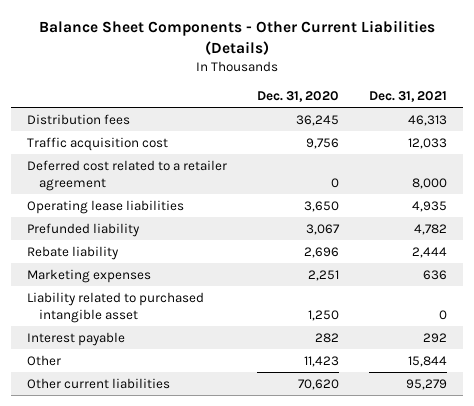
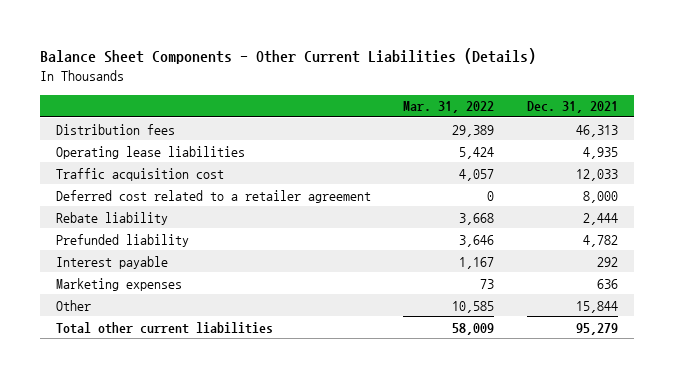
- | Dec. 31, 2020 | Dec. 31, 2021
+ | Mar. 31, 2022 | Dec. 31, 2021
moved up: Operating lease liabilities | 5,424 | 4,935
- Liability related to purchased intangible asset | 1,250 | 0
moved down: Prefunded liability | 3,646 | 4,782
moved down: Marketing expenses | 73 | 636
- Other current liabilities | 70,620 | 95,279
+ Total other current liabilities | 58,009 | 95,279

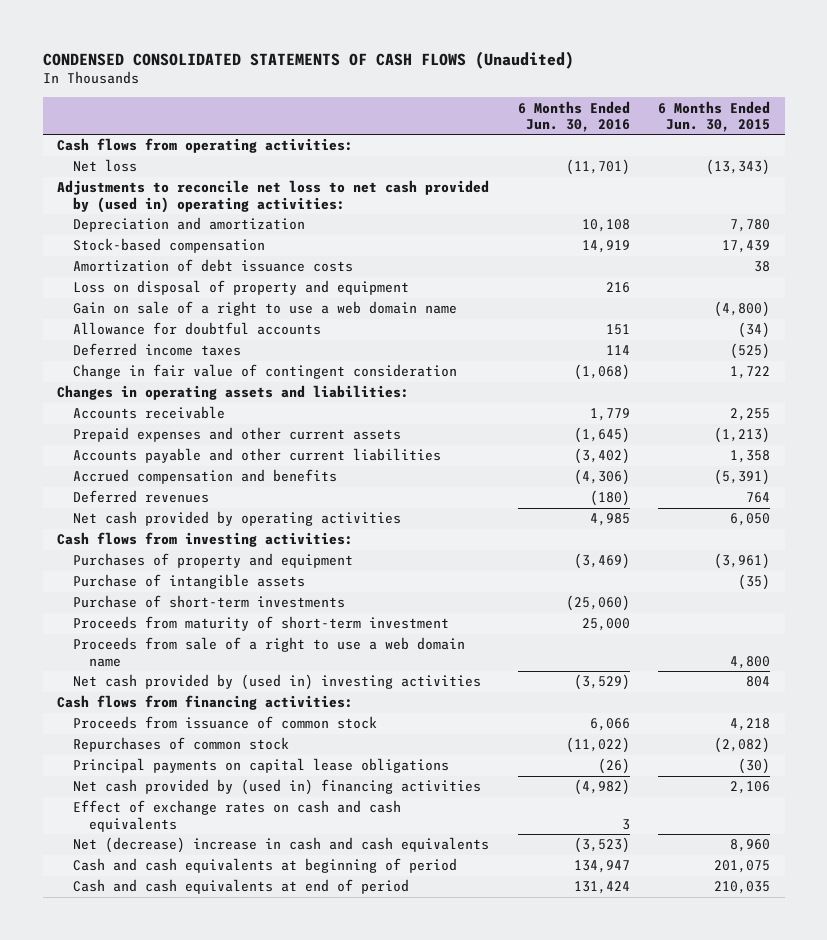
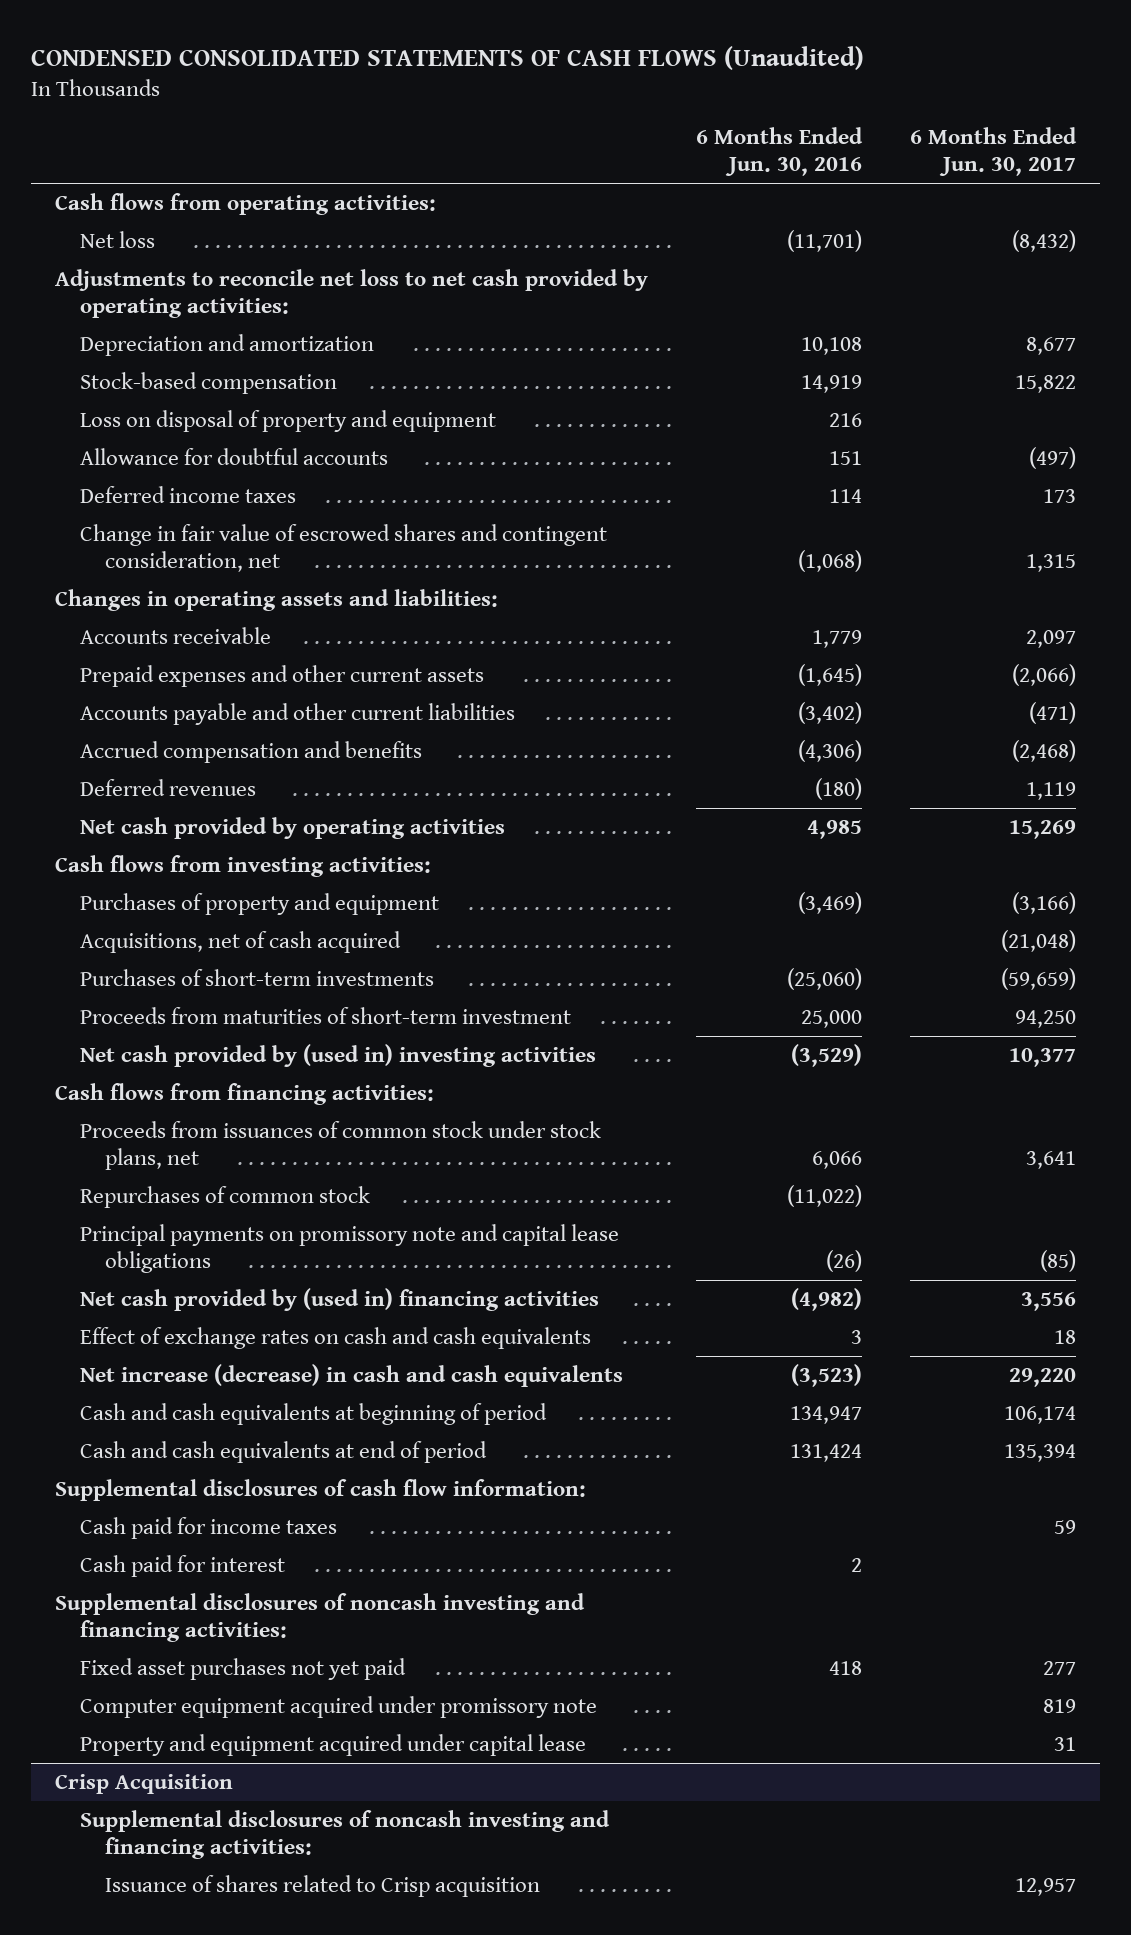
- | 6 Months Ended Jun. 30, 2016 | 6 Months Ended Jun. 30, 2015
+ | 6 Months Ended Jun. 30, 2016 | 6 Months Ended Jun. 30, 2017
- Adjustments to reconcile net loss to net cash provided by (used in) operating activities:
+ Adjustments to reconcile net loss to net cash provided by operating activities:
- Amortization of debt issuance costs | | 38
- Gain on sale of a right to use a web domain name | | (4,800)
- Change in fair value of contingent consideration | (1,068) | 1,722
+ Change in fair value of escrowed shares and contingent consideration, net | (1,068) | 1,315
- Purchase of intangible assets | | (35)
- Purchase of short-term investments | (25,060) |
- Proceeds from maturity of short-term investment | 25,000 |
- Proceeds from sale of a right to use a web domain name | | 4,800
+ Acquisitions, net of cash acquired | | (21,048)
+ Purchases of short-term investments | (25,060) | (59,659)
+ Proceeds from maturities of short-term investment | 25,000 | 94,250
- Proceeds from issuance of common stock | 6,066 | 4,218
+ Proceeds from issuances of common stock under stock plans, net | 6,066 | 3,641
- Principal payments on capital lease obligations | (26) | (30)
+ Principal payments on promissory note and capital lease obligations | (26) | (85)
- Net (decrease) increase in cash and cash equivalents | (3,523) | 8,960
+ Net increase (decrease) in cash and cash equivalents | (3,523) | 29,220
+ Supplemental disclosures of cash flow information:
+ Cash paid for income taxes | | 59
+ Cash paid for interest | 2 |
+ Supplemental disclosures of noncash investing and financing activities:
+ Fixed asset purchases not yet paid | 418 | 277
+ Computer equipment acquired under promissory note | | 819
+ Property and equipment acquired under capital lease | | 31
+ Crisp Acquisition
+ Supplemental disclosures of noncash investing and financing activities:
+ Issuance of shares related to Crisp acquisition | | 12,957

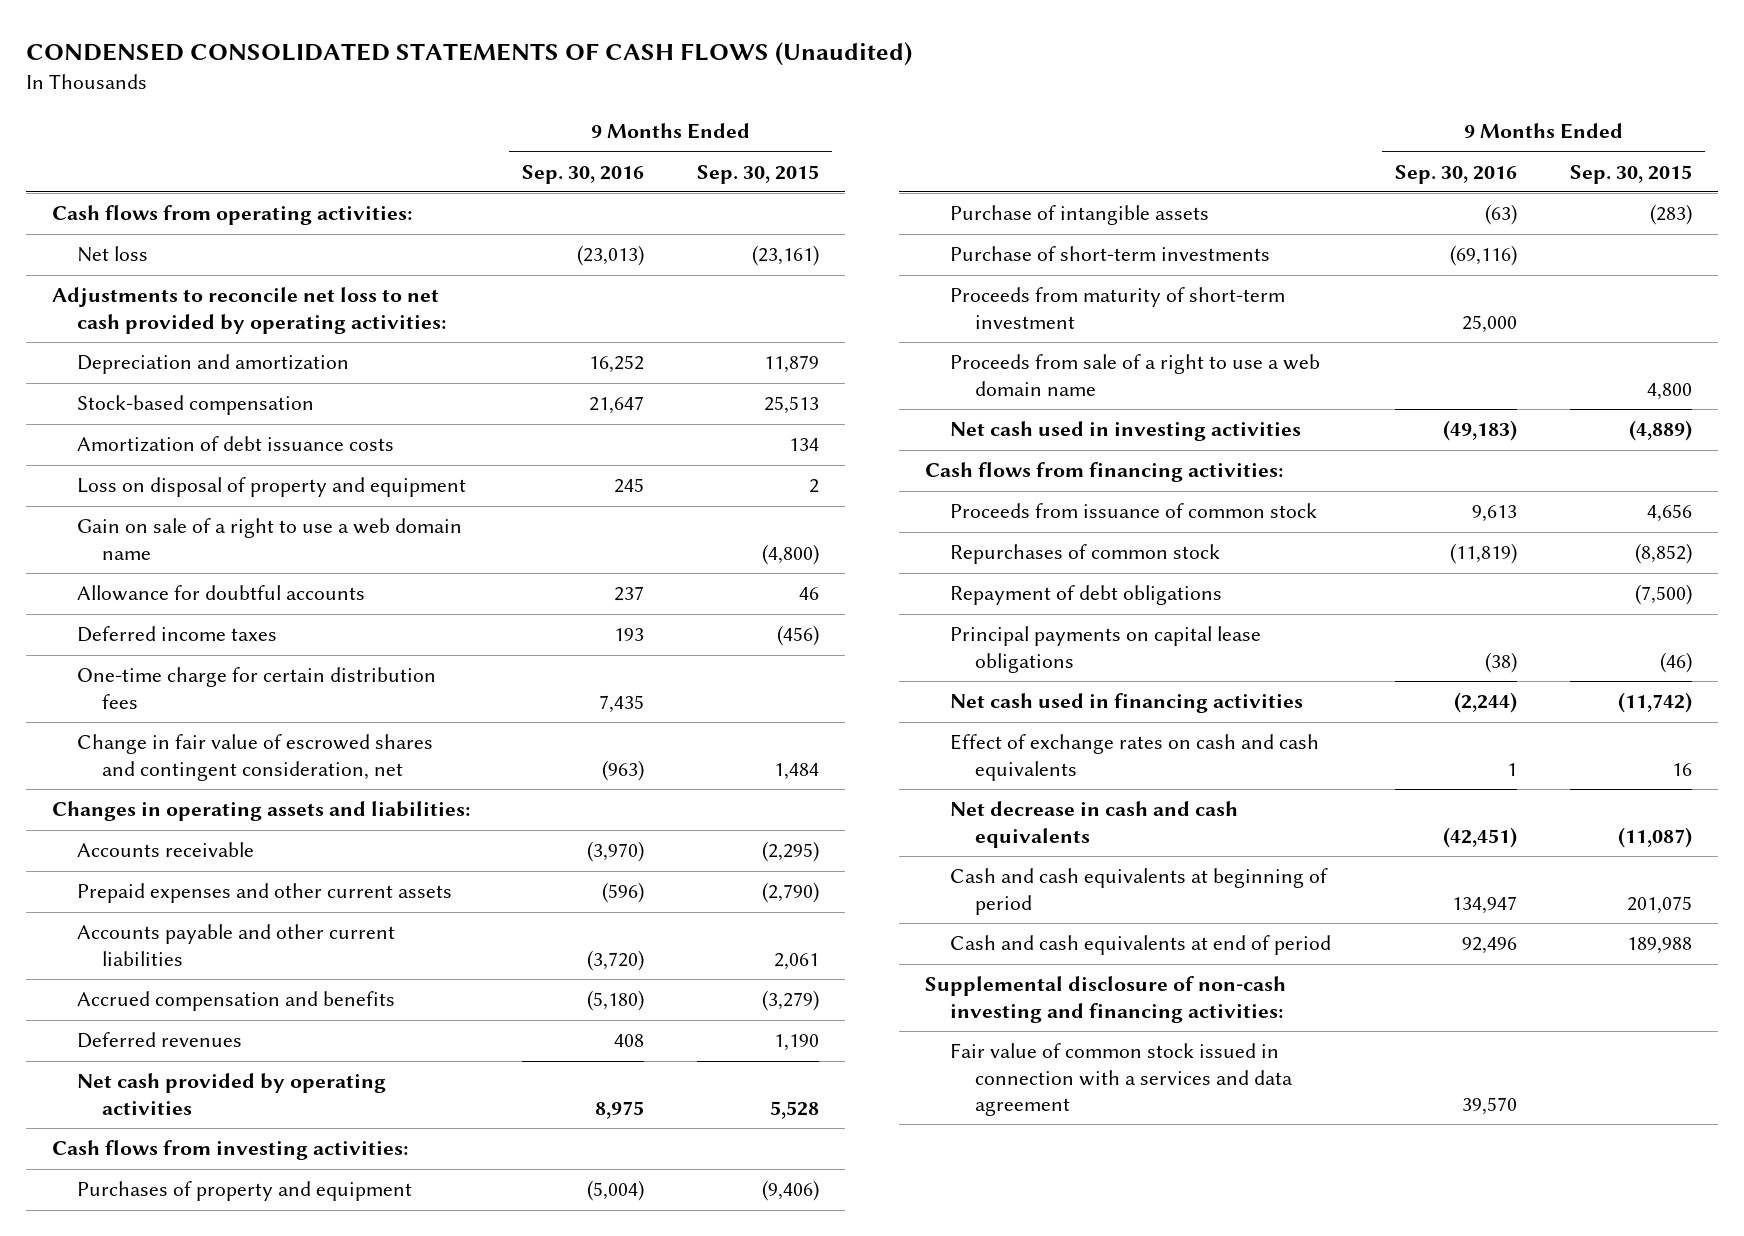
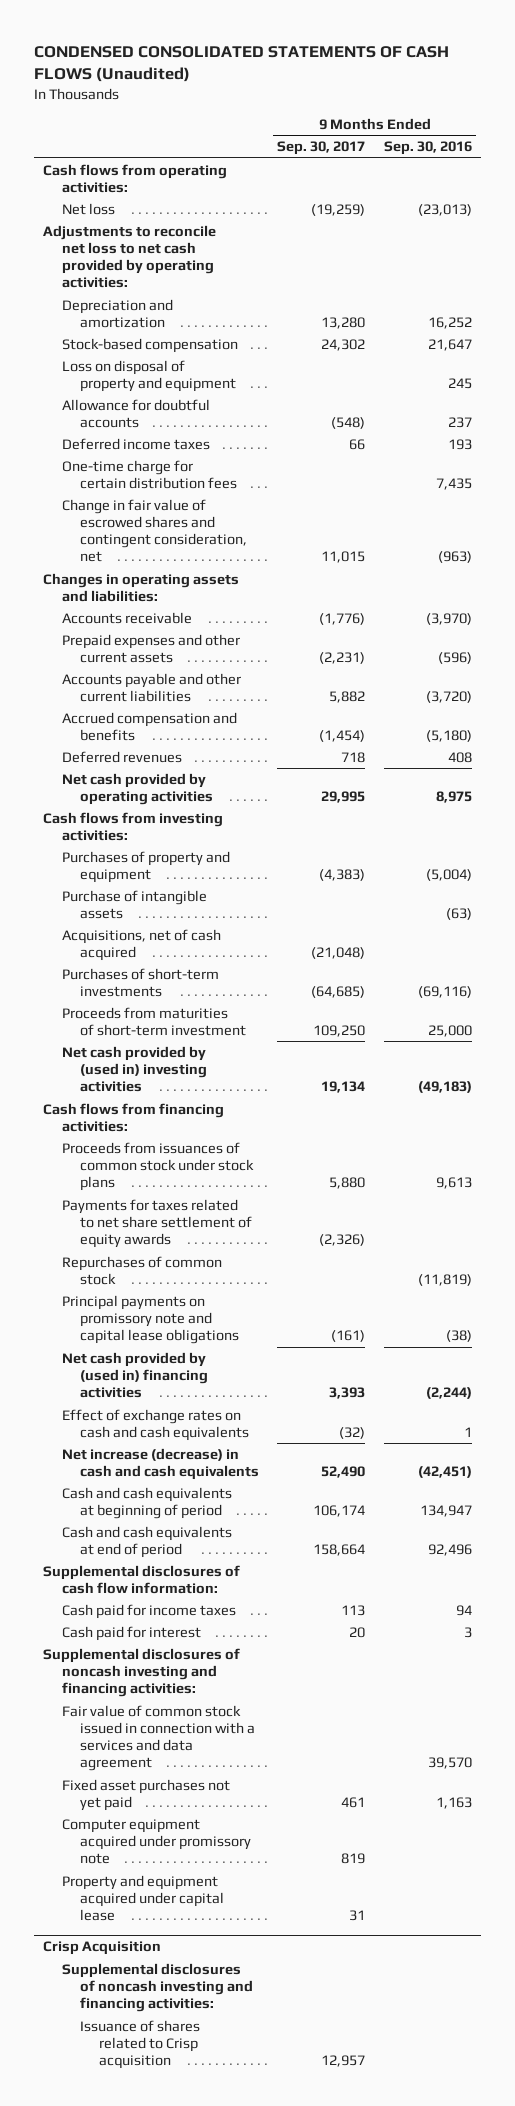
- | 9 Months Ended Sep. 30, 2016 | 9 Months Ended Sep. 30, 2015
+ | 9 Months Ended Sep. 30, 2017 | 9 Months Ended Sep. 30, 2016
- Amortization of debt issuance costs | | 134
- Gain on sale of a right to use a web domain name | | (4,800)
- Purchase of short-term investments | (69,116) |
- Proceeds from maturity of short-term investment | 25,000 |
- Proceeds from sale of a right to use a web domain name | | 4,800
- Net cash used in investing activities | (49,183) | (4,889)
+ Acquisitions, net of cash acquired | (21,048) |
+ Purchases of short-term investments | (64,685) | (69,116)
+ Proceeds from maturities of short-term investment | 109,250 | 25,000
+ Net cash provided by (used in) investing activities | 19,134 | (49,183)
- Proceeds from issuance of common stock | 9,613 | 4,656
+ Proceeds from issuances of common stock under stock plans | 5,880 | 9,613
+ Payments for taxes related to net share settlement of equity awards | (2,326) |
- Repayment of debt obligations | | (7,500)
- Principal payments on capital lease obligations | (38) | (46)
- Net cash used in financing activities | (2,244) | (11,742)
+ Principal payments on promissory note and capital lease obligations | (161) | (38)
+ Net cash provided by (used in) financing activities | 3,393 | (2,244)
- Net decrease in cash and cash equivalents | (42,451) | (11,087)
+ Net increase (decrease) in cash and cash equivalents | 52,490 | (42,451)
- Supplemental disclosure of non-cash investing and financing activities:
+ Supplemental disclosures of cash flow information:
+ Cash paid for income taxes | 113 | 94
+ Cash paid for interest | 20 | 3
+ Supplemental disclosures of noncash investing and financing activities:
+ Fixed asset purchases not yet paid | 461 | 1,163
+ Computer equipment acquired under promissory note | 819 |
+ Property and equipment acquired under capital lease | 31 |
+ Crisp Acquisition
+ Supplemental disclosures of noncash investing and financing activities:
+ Issuance of shares related to Crisp acquisition | 12,957 |

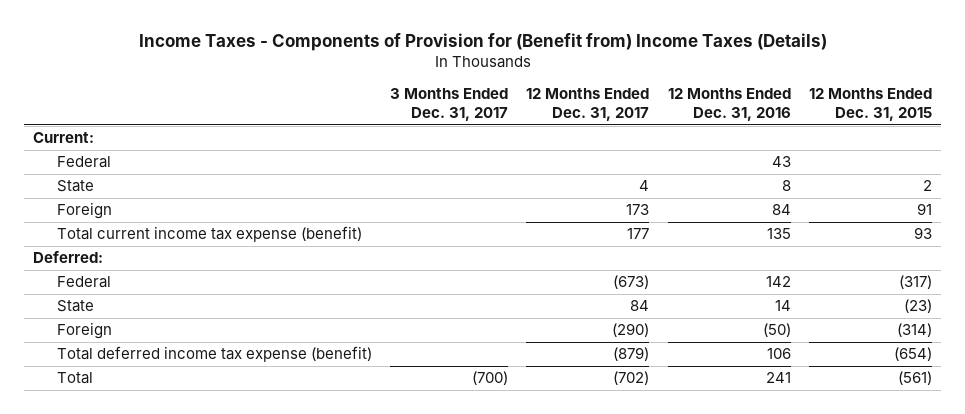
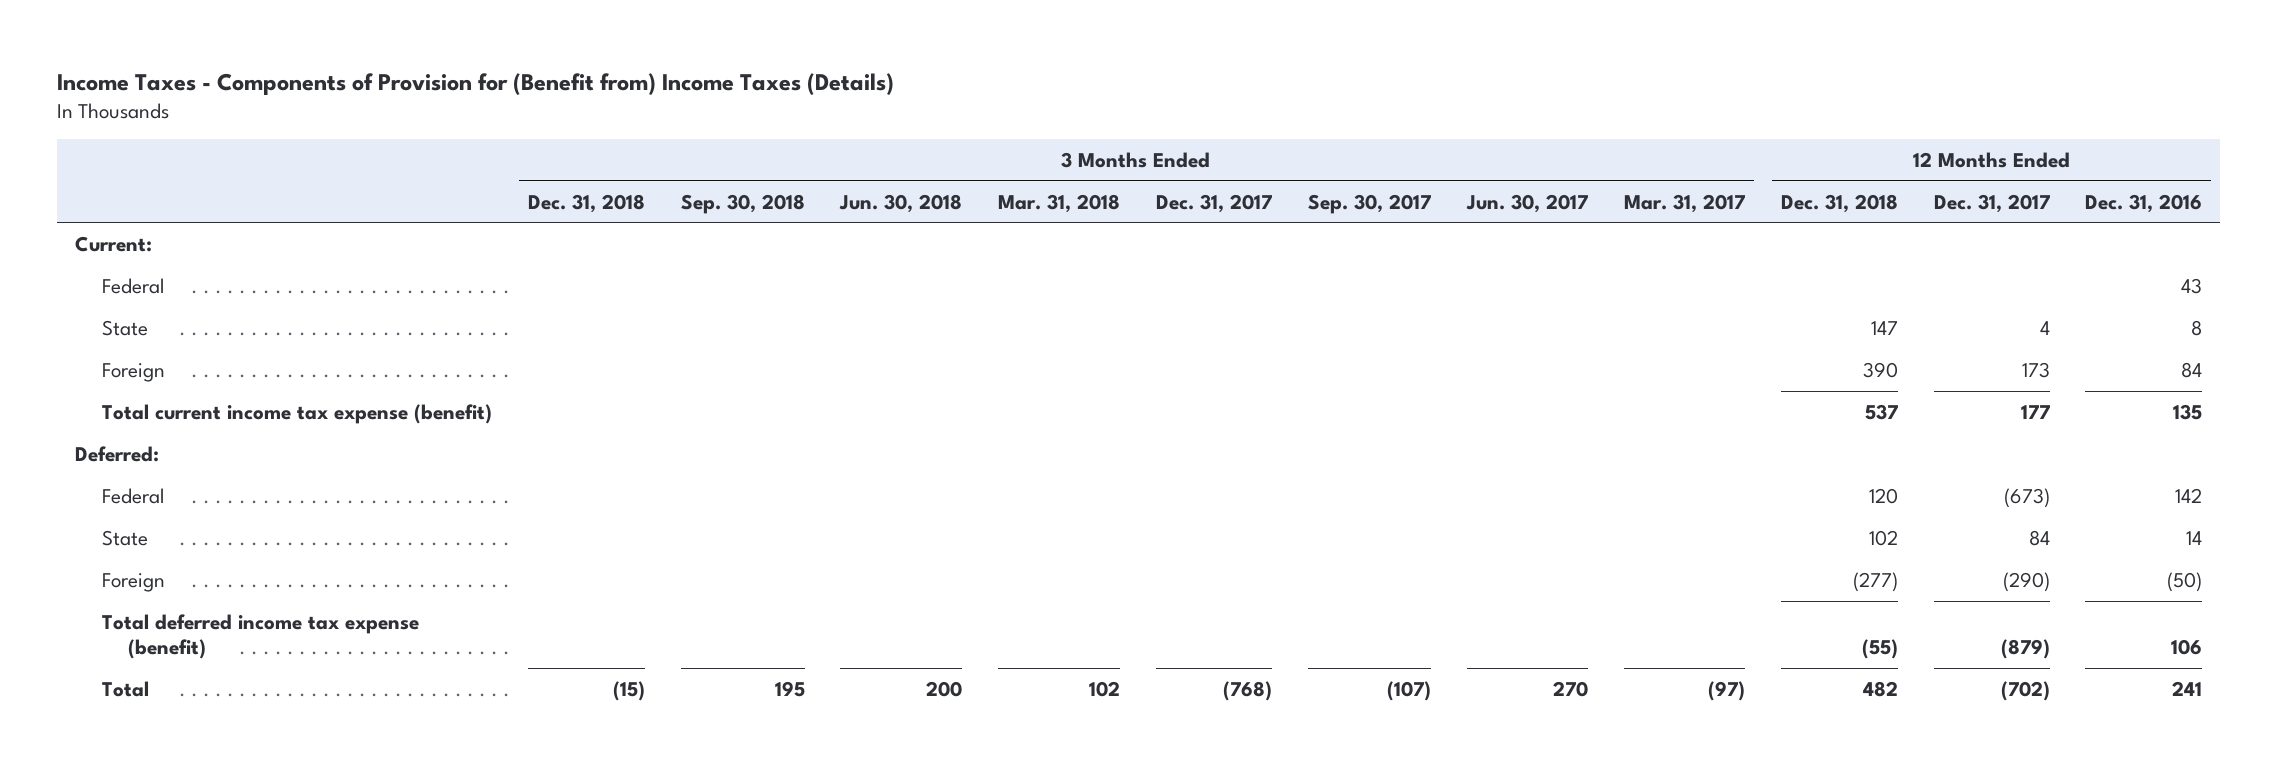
- | 3 Months Ended Dec. 31, 2017 | 12 Months Ended Dec. 31, 2017 | 12 Months Ended Dec. 31, 2016 | 12 Months Ended Dec. 31, 2015
+ | 3 Months Ended Dec. 31, 2018 | 3 Months Ended Sep. 30, 2018 | 3 Months Ended Jun. 30, 2018 | 3 Months Ended Mar. 31, 2018 | 3 Months Ended Dec. 31, 2017 | 3 Months Ended Sep. 30, 2017 | 3 Months Ended Jun. 30, 2017 | 3 Months Ended Mar. 31, 2017 | 12 Months Ended Dec. 31, 2018 | 12 Months Ended Dec. 31, 2017 | 12 Months Ended Dec. 31, 2016
- Total | (700) | (702) | 241 | (561)
+ Total | (15) | 195 | 200 | 102 | (768) | (107) | 270 | (97) | 482 | (702) | 241

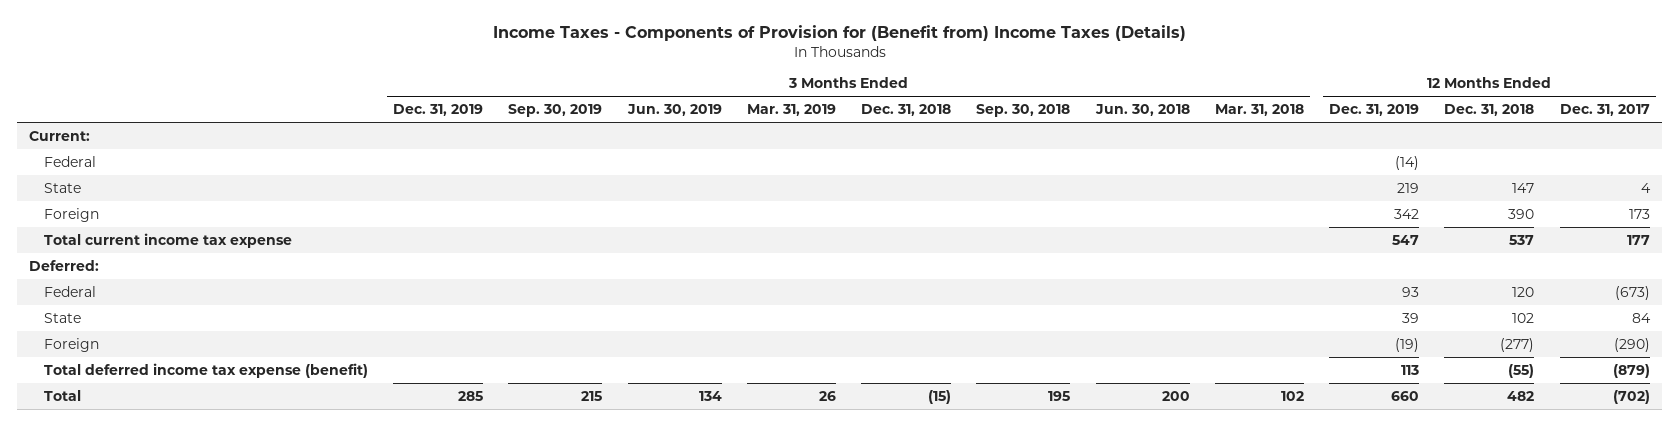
- | 3 Months Ended Dec. 31, 2018 | 3 Months Ended Sep. 30, 2018 | 3 Months Ended Jun. 30, 2018 | 3 Months Ended Mar. 31, 2018 | 3 Months Ended Dec. 31, 2017 | 3 Months Ended Sep. 30, 2017 | 3 Months Ended Jun. 30, 2017 | 3 Months Ended Mar. 31, 2017 | 12 Months Ended Dec. 31, 2018 | 12 Months Ended Dec. 31, 2017 | 12 Months Ended Dec. 31, 2016
+ | 3 Months Ended Dec. 31, 2019 | 3 Months Ended Sep. 30, 2019 | 3 Months Ended Jun. 30, 2019 | 3 Months Ended Mar. 31, 2019 | 3 Months Ended Dec. 31, 2018 | 3 Months Ended Sep. 30, 2018 | 3 Months Ended Jun. 30, 2018 | 3 Months Ended Mar. 31, 2018 | 12 Months Ended Dec. 31, 2019 | 12 Months Ended Dec. 31, 2018 | 12 Months Ended Dec. 31, 2017
- Total current income tax expense (benefit) | | | | | | | | | 537 | 177 | 135
+ Total current income tax expense | | | | | | | | | 547 | 537 | 177

